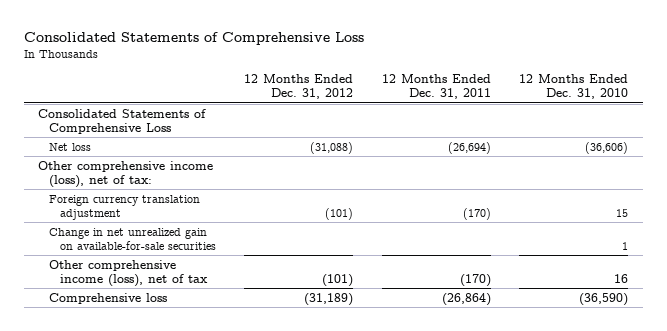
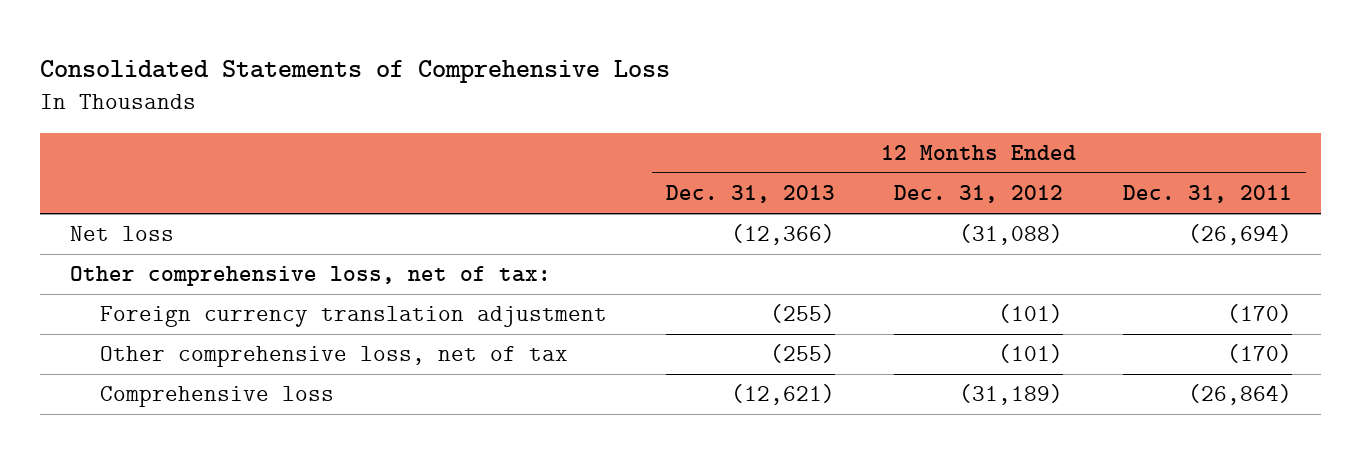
- | 12 Months Ended Dec. 31, 2012 | 12 Months Ended Dec. 31, 2011 | 12 Months Ended Dec. 31, 2010
+ | 12 Months Ended Dec. 31, 2013 | 12 Months Ended Dec. 31, 2012 | 12 Months Ended Dec. 31, 2011
- Consolidated Statements of Comprehensive Loss
- Other comprehensive income (loss), net of tax:
+ Other comprehensive loss, net of tax:
- Change in net unrealized gain on available-for-sale securities | | | 1
- Other comprehensive income (loss), net of tax | (101) | (170) | 16
+ Other comprehensive loss, net of tax | (255) | (101) | (170)

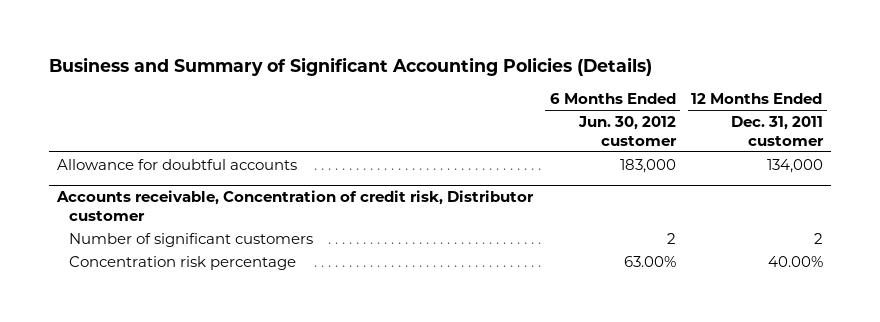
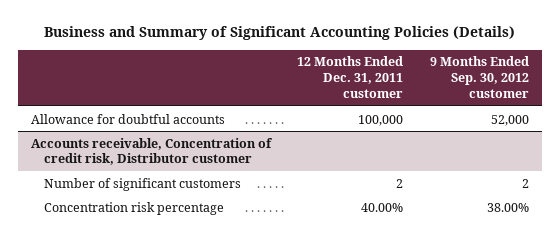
- | 6 Months Ended Jun. 30, 2012 customer | 12 Months Ended Dec. 31, 2011 customer
+ | 12 Months Ended Dec. 31, 2011 customer | 9 Months Ended Sep. 30, 2012 customer
- Allowance for doubtful accounts | 183,000 | 134,000
+ Allowance for doubtful accounts | 100,000 | 52,000

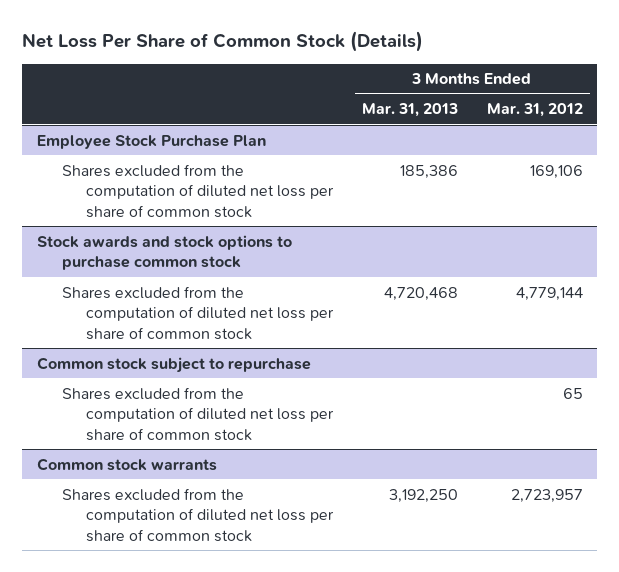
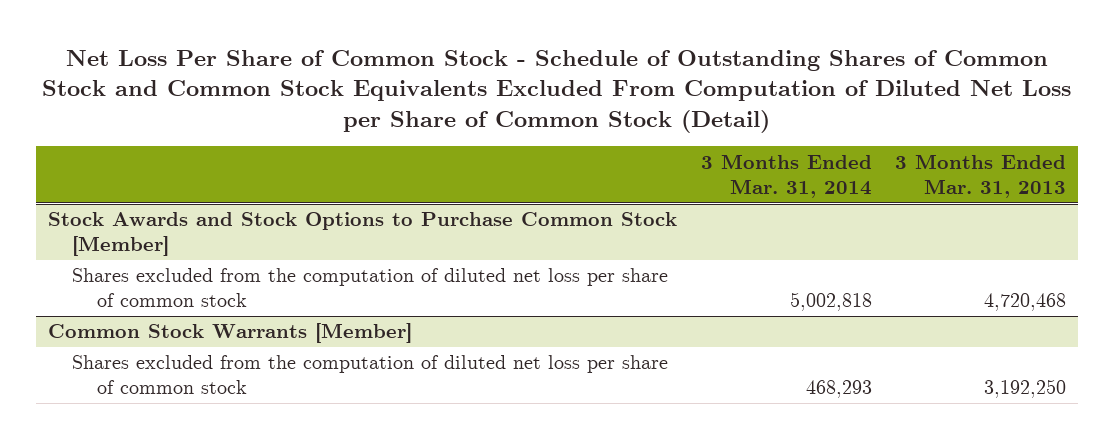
- Net Loss Per Share of Common Stock (Details)
+ Net Loss Per Share of Common Stock - Schedule of Outstanding Shares of Common Stock and Common Stock Equivalents Excluded From Computation of Diluted Net Loss per Share of Common Stock (Detail)
- | 3 Months Ended Mar. 31, 2013 | 3 Months Ended Mar. 31, 2012
+ | 3 Months Ended Mar. 31, 2014 | 3 Months Ended Mar. 31, 2013
- Employee Stock Purchase Plan
- Shares excluded from the computation of diluted net loss per share of common stock | 185,386 | 169,106
- Stock awards and stock options to purchase common stock
+ Stock Awards and Stock Options to Purchase Common Stock [Member]
- Common stock subject to repurchase
- Shares excluded from the computation of diluted net loss per share of common stock | | 65
- Common stock warrants
+ Common Stock Warrants [Member]

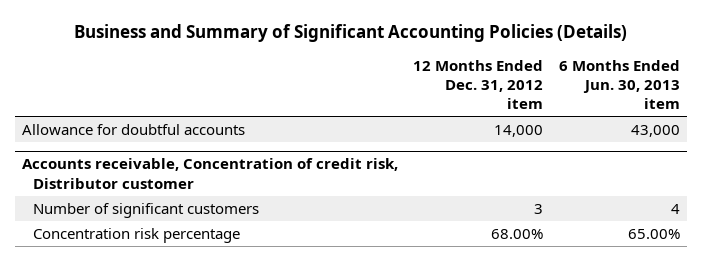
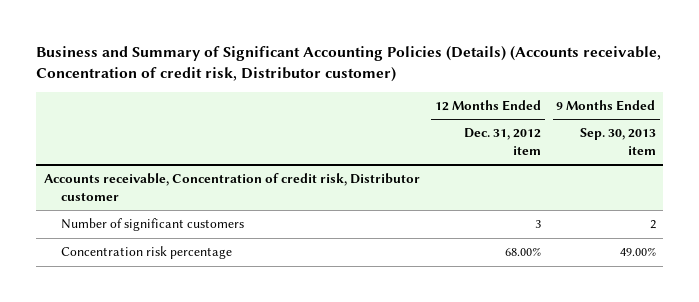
- Business and Summary of Significant Accounting Policies (Details)
+ Business and Summary of Significant Accounting Policies (Details) (Accounts receivable, Concentration of credit risk, Distributor customer)
- | 12 Months Ended Dec. 31, 2012 item | 6 Months Ended Jun. 30, 2013 item
+ | 12 Months Ended Dec. 31, 2012 item | 9 Months Ended Sep. 30, 2013 item
- Allowance for doubtful accounts | 14,000 | 43,000

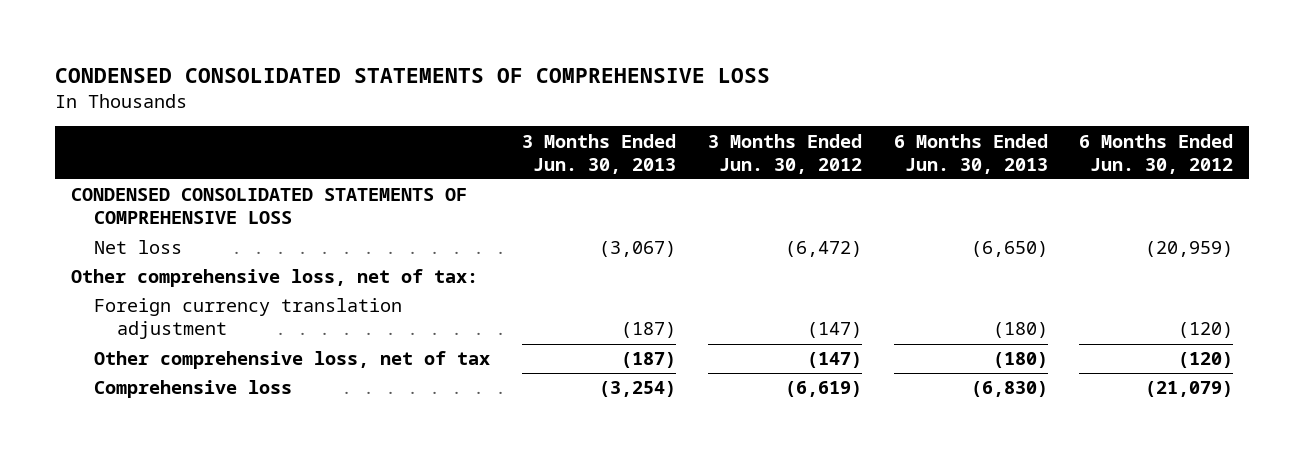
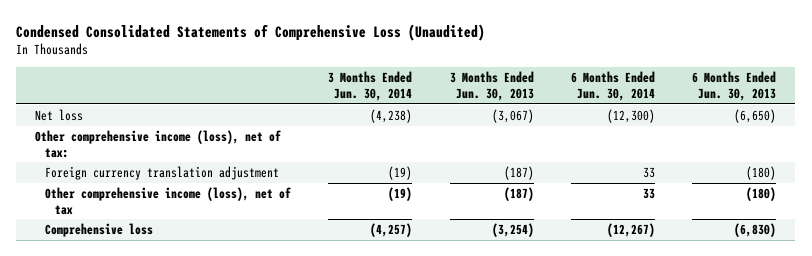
- CONDENSED CONSOLIDATED STATEMENTS OF COMPREHENSIVE LOSS
+ Condensed Consolidated Statements of Comprehensive Loss (Unaudited)
- | 3 Months Ended Jun. 30, 2013 | 3 Months Ended Jun. 30, 2012 | 6 Months Ended Jun. 30, 2013 | 6 Months Ended Jun. 30, 2012
+ | 3 Months Ended Jun. 30, 2014 | 3 Months Ended Jun. 30, 2013 | 6 Months Ended Jun. 30, 2014 | 6 Months Ended Jun. 30, 2013
- CONDENSED CONSOLIDATED STATEMENTS OF COMPREHENSIVE LOSS
- Other comprehensive loss, net of tax:
+ Other comprehensive income (loss), net of tax:
- Other comprehensive loss, net of tax | (187) | (147) | (180) | (120)
+ Other comprehensive income (loss), net of tax | (19) | (187) | 33 | (180)

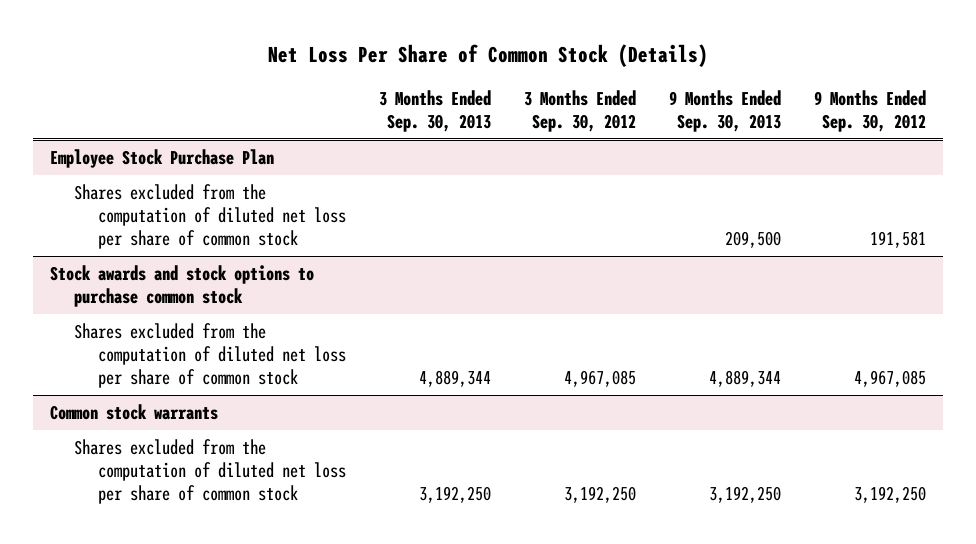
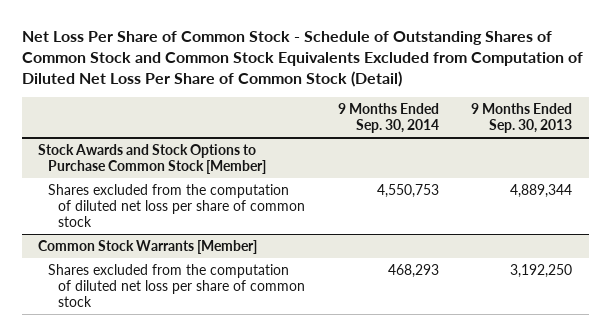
- Net Loss Per Share of Common Stock (Details)
+ Net Loss Per Share of Common Stock - Schedule of Outstanding Shares of Common Stock and Common Stock Equivalents Excluded from Computation of Diluted Net Loss Per Share of Common Stock (Detail)
- | 3 Months Ended Sep. 30, 2013 | 3 Months Ended Sep. 30, 2012 | 9 Months Ended Sep. 30, 2013 | 9 Months Ended Sep. 30, 2012
+ | 9 Months Ended Sep. 30, 2014 | 9 Months Ended Sep. 30, 2013
- Employee Stock Purchase Plan
- Shares excluded from the computation of diluted net loss per share of common stock | | | 209,500 | 191,581
- Stock awards and stock options to purchase common stock
+ Stock Awards and Stock Options to Purchase Common Stock [Member]
- Common stock warrants
+ Common Stock Warrants [Member]

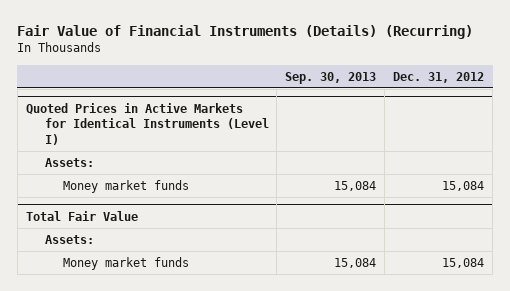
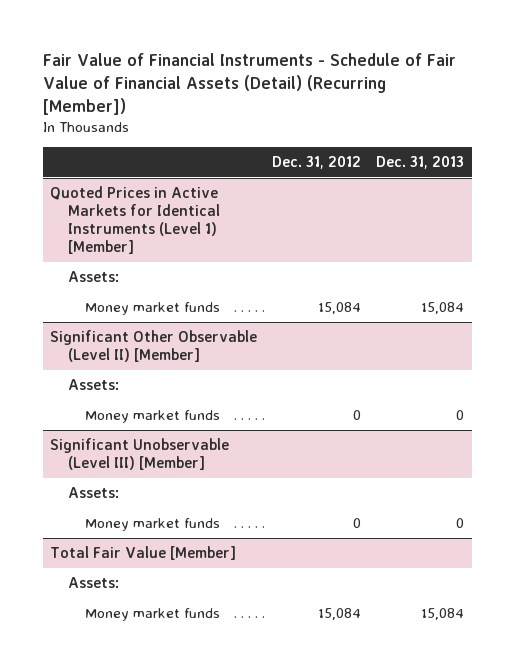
- Fair Value of Financial Instruments (Details) (Recurring)
+ Fair Value of Financial Instruments - Schedule of Fair Value of Financial Assets (Detail) (Recurring [Member])
- | Sep. 30, 2013 | Dec. 31, 2012
+ | Dec. 31, 2012 | Dec. 31, 2013
- Quoted Prices in Active Markets for Identical Instruments (Level I)
+ Quoted Prices in Active Markets for Identical Instruments (Level 1) [Member]
- Total Fair Value
+ Significant Other Observable (Level II) [Member]
+ Money market funds | 0 | 0
+ Significant Unobservable (Level III) [Member]
+ Assets:
+ Money market funds | 0 | 0
+ Total Fair Value [Member]
+ Assets:

